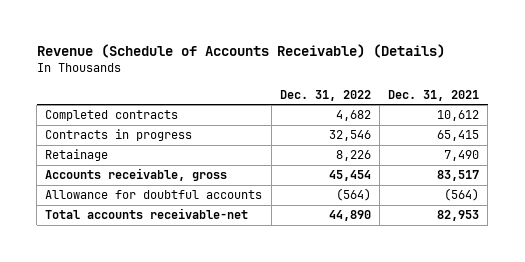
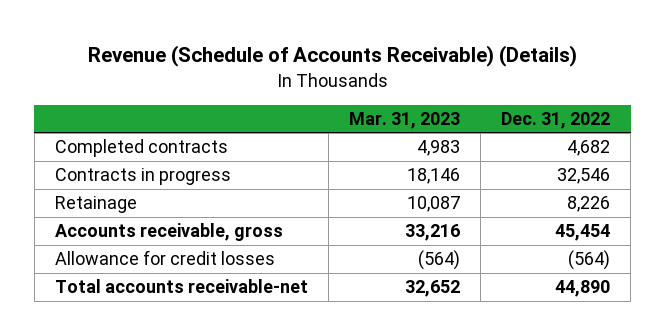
- | Dec. 31, 2022 | Dec. 31, 2021
+ | Mar. 31, 2023 | Dec. 31, 2022
- Allowance for doubtful accounts | (564) | (564)
+ Allowance for credit losses | (564) | (564)

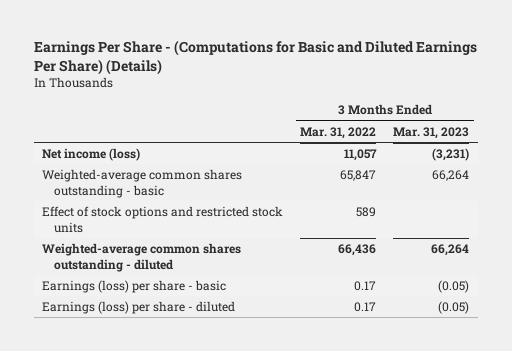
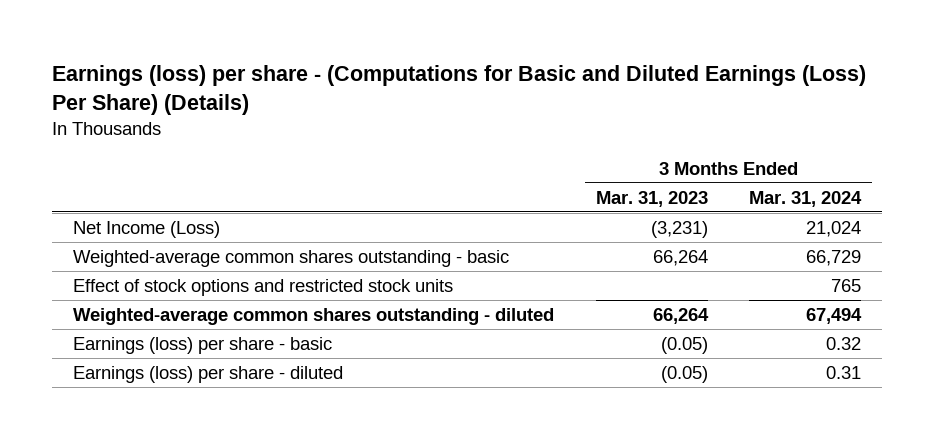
- Earnings Per Share - (Computations for Basic and Diluted Earnings Per Share) (Details)
+ Earnings (loss) per share - (Computations for Basic and Diluted Earnings (Loss) Per Share) (Details)
- | 3 Months Ended Mar. 31, 2022 | 3 Months Ended Mar. 31, 2023
+ | 3 Months Ended Mar. 31, 2023 | 3 Months Ended Mar. 31, 2024
- Net income (loss) | 11,057 | (3,231)
+ Net Income (Loss) | (3,231) | 21,024

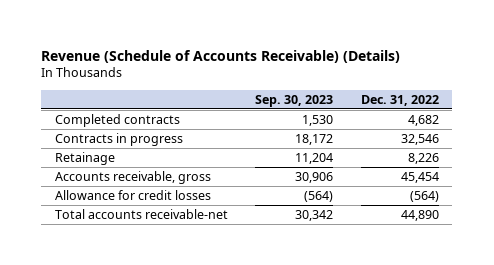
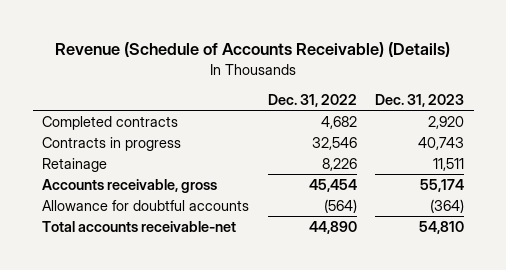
- | Sep. 30, 2023 | Dec. 31, 2022
+ | Dec. 31, 2022 | Dec. 31, 2023
- Allowance for credit losses | (564) | (564)
+ Allowance for doubtful accounts | (564) | (364)

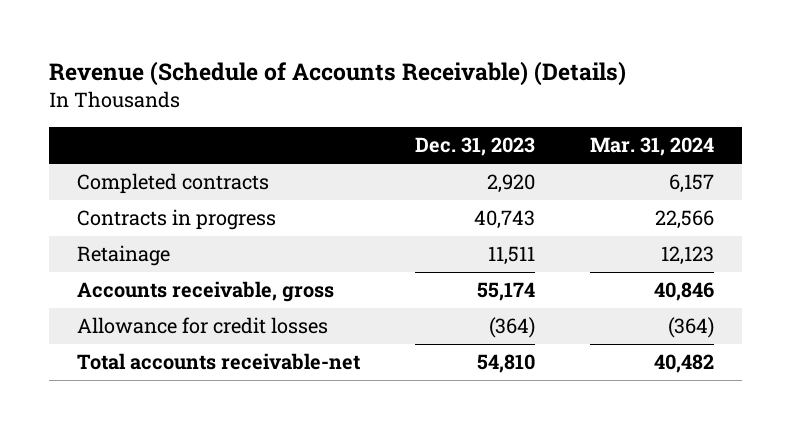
- | Dec. 31, 2022 | Dec. 31, 2023
+ | Dec. 31, 2023 | Mar. 31, 2024
- Allowance for doubtful accounts | (564) | (364)
+ Allowance for credit losses | (364) | (364)

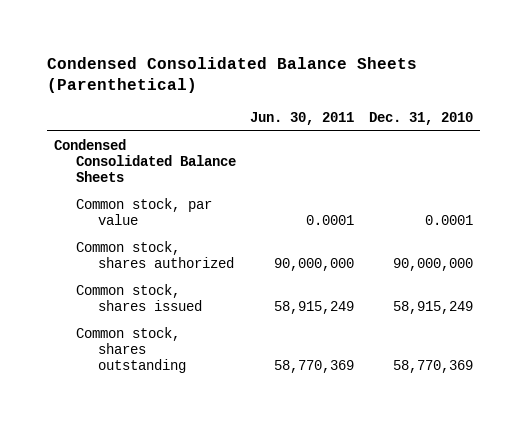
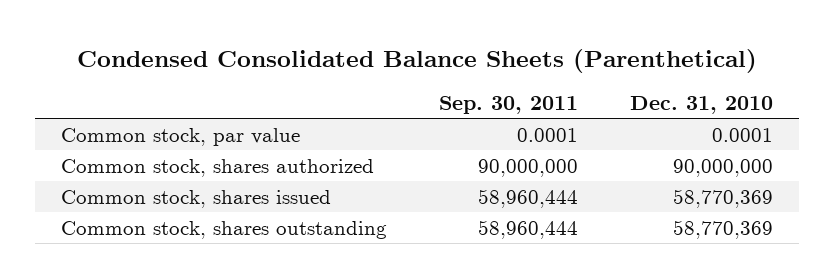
- | Jun. 30, 2011 | Dec. 31, 2010
+ | Sep. 30, 2011 | Dec. 31, 2010
- Condensed Consolidated Balance Sheets
- Common stock, shares issued | 58,915,249 | 58,915,249
+ Common stock, shares issued | 58,960,444 | 58,770,369

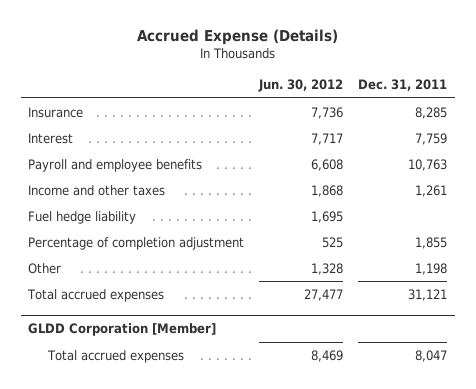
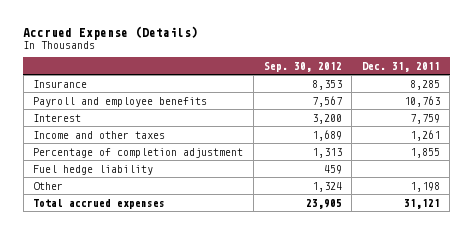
- | Jun. 30, 2012 | Dec. 31, 2011
+ | Sep. 30, 2012 | Dec. 31, 2011
moved down: Interest | 3,200 | 7,759
moved down: Fuel hedge liability | 459 |
- GLDD Corporation [Member]
- Total accrued expenses | 8,469 | 8,047

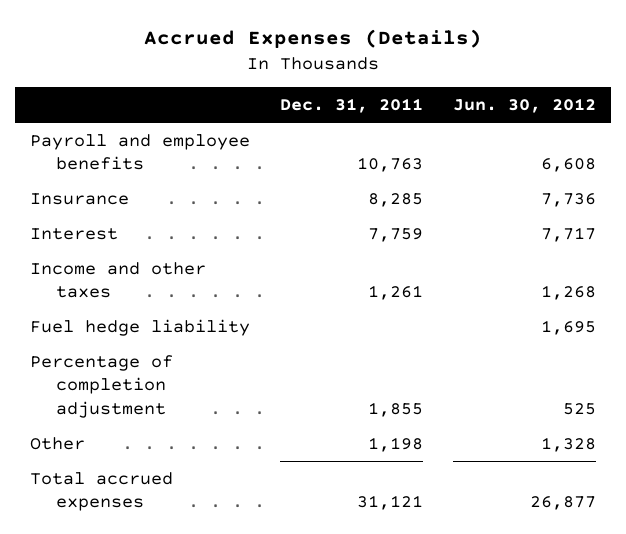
- Accrued Expense (Details)
+ Accrued Expenses (Details)
- | Sep. 30, 2012 | Dec. 31, 2011
+ | Dec. 31, 2011 | Jun. 30, 2012
moved down: Insurance | 8,285 | 7,736
moved down: Percentage of completion adjustment | 1,855 | 525

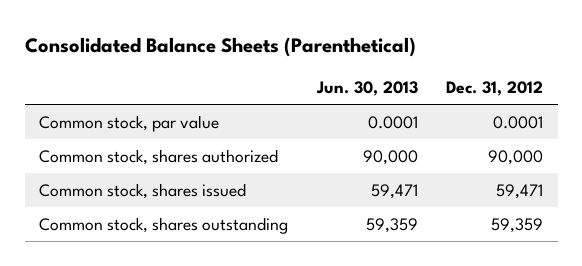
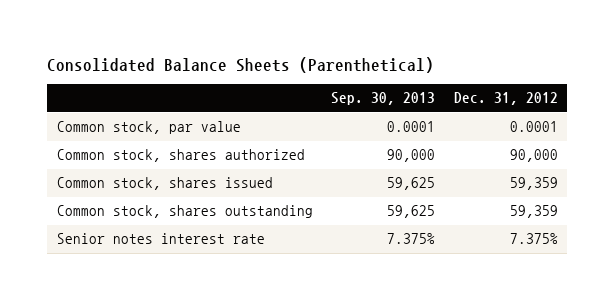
- | Jun. 30, 2013 | Dec. 31, 2012
+ | Sep. 30, 2013 | Dec. 31, 2012
- Common stock, shares issued | 59,471 | 59,471
+ Common stock, shares issued | 59,625 | 59,359
+ Senior notes interest rate | 7.375% | 7.375%

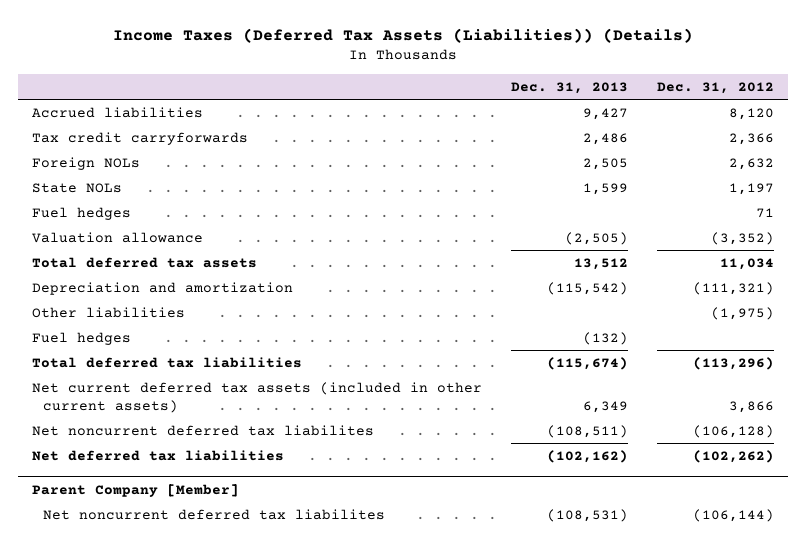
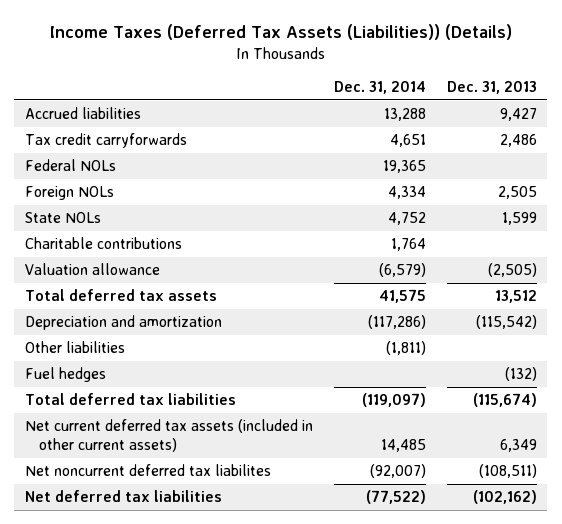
- | Dec. 31, 2013 | Dec. 31, 2012
+ | Dec. 31, 2014 | Dec. 31, 2013
+ Federal NOLs | 19,365 |
- Fuel hedges | | 71
+ Charitable contributions | 1,764 |
- Parent Company [Member]
- Net noncurrent deferred tax liabilites | (108,531) | (106,144)

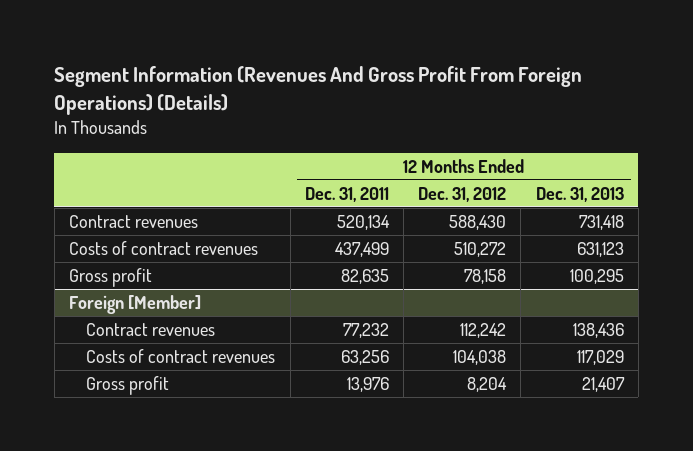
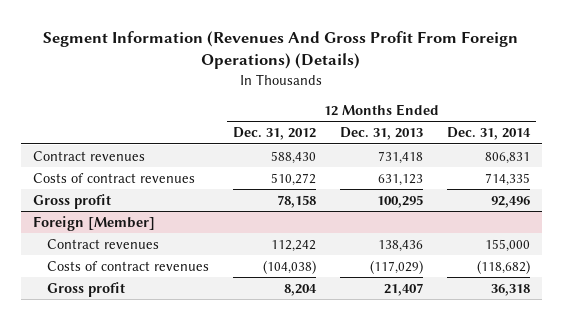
- | 12 Months Ended Dec. 31, 2011 | 12 Months Ended Dec. 31, 2012 | 12 Months Ended Dec. 31, 2013
+ | 12 Months Ended Dec. 31, 2012 | 12 Months Ended Dec. 31, 2013 | 12 Months Ended Dec. 31, 2014
@ Foreign [Member]
- Costs of contract revenues | 63,256 | 104,038 | 117,029
+ Costs of contract revenues | (104,038) | (117,029) | (118,682)

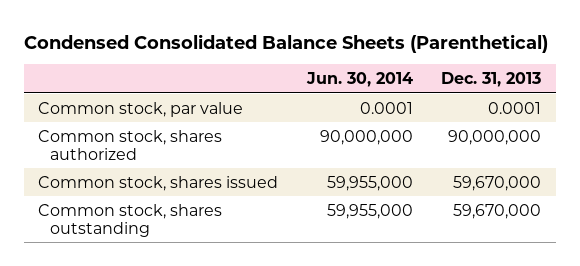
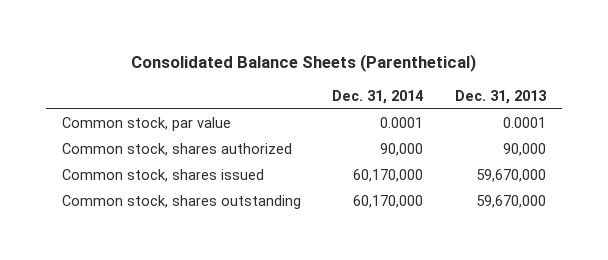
- Condensed Consolidated Balance Sheets (Parenthetical)
+ Consolidated Balance Sheets (Parenthetical)
- | Jun. 30, 2014 | Dec. 31, 2013
+ | Dec. 31, 2014 | Dec. 31, 2013
- Common stock, shares authorized | 90,000,000 | 90,000,000
+ Common stock, shares authorized | 90,000 | 90,000

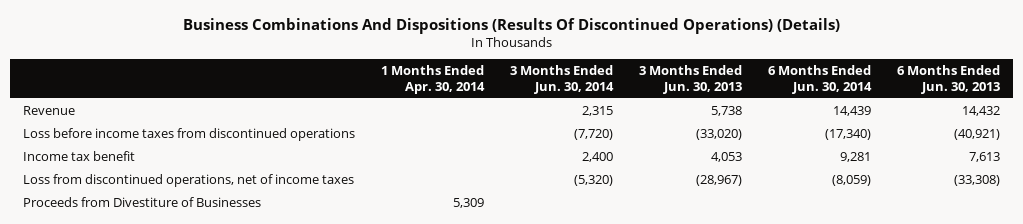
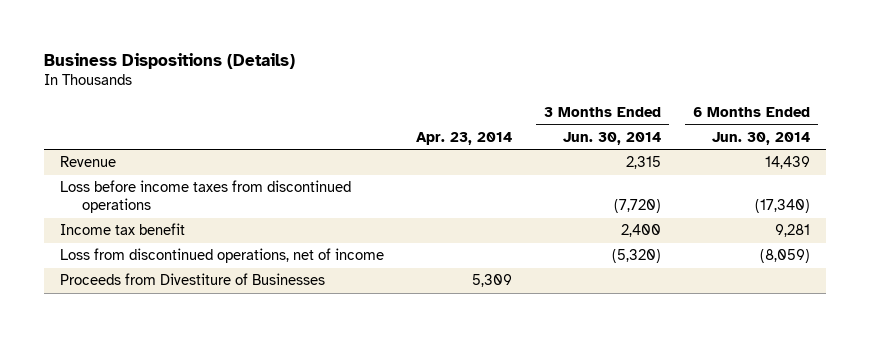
- Business Combinations And Dispositions (Results Of Discontinued Operations) (Details)
+ Business Dispositions (Details)
- | 1 Months Ended Apr. 30, 2014 | 3 Months Ended Jun. 30, 2014 | 3 Months Ended Jun. 30, 2013 | 6 Months Ended Jun. 30, 2014 | 6 Months Ended Jun. 30, 2013
+ | Apr. 23, 2014 | 3 Months Ended Jun. 30, 2014 | 6 Months Ended Jun. 30, 2014
- Loss from discontinued operations, net of income taxes | | (5,320) | (28,967) | (8,059) | (33,308)
+ Loss from discontinued operations, net of income | | (5,320) | (8,059)

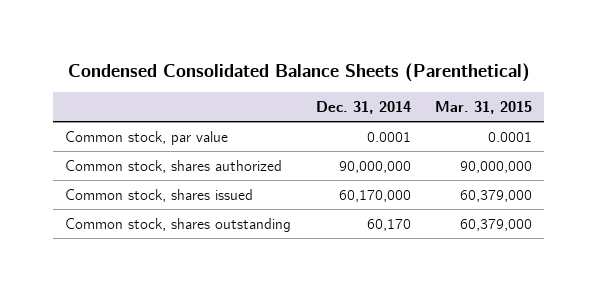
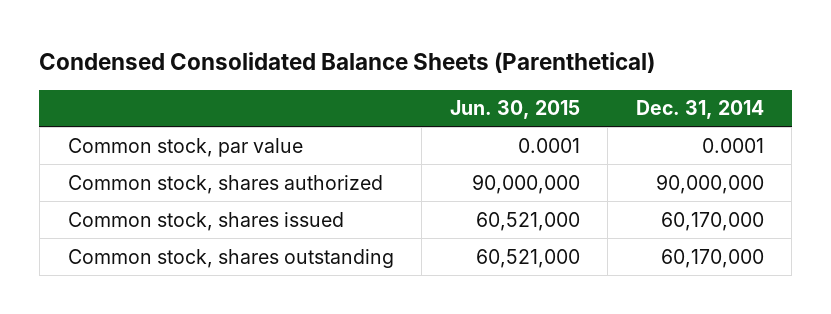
- | Dec. 31, 2014 | Mar. 31, 2015
+ | Jun. 30, 2015 | Dec. 31, 2014
- Common stock, shares outstanding | 60,170 | 60,379,000
+ Common stock, shares outstanding | 60,521,000 | 60,170,000

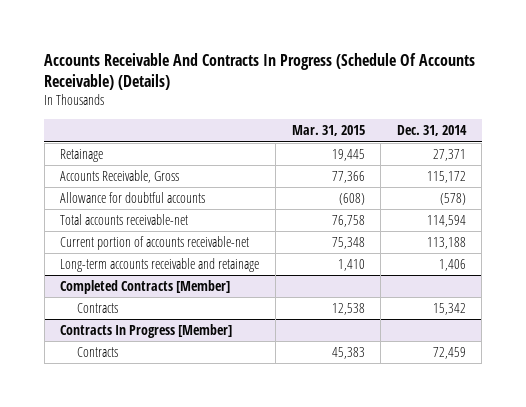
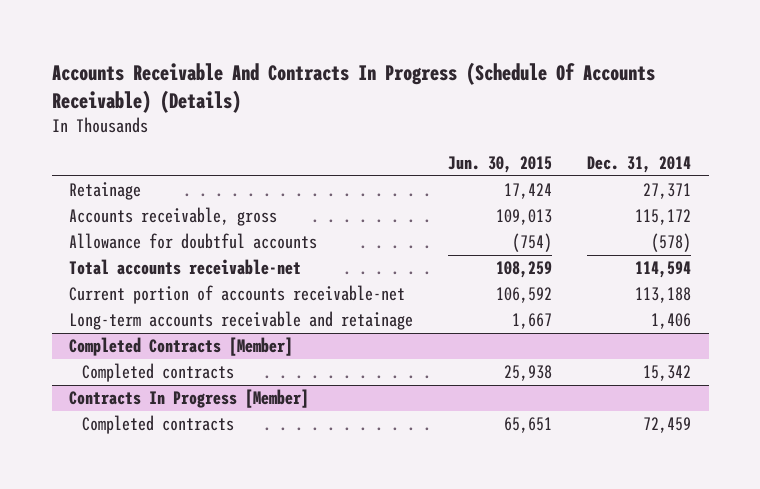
- | Mar. 31, 2015 | Dec. 31, 2014
+ | Jun. 30, 2015 | Dec. 31, 2014
- Accounts Receivable, Gross | 77,366 | 115,172
+ Accounts receivable, gross | 109,013 | 115,172
@ Completed Contracts [Member]
- Contracts | 12,538 | 15,342
+ Completed contracts | 25,938 | 15,342
@ Contracts In Progress [Member]
- Contracts | 45,383 | 72,459
+ Completed contracts | 65,651 | 72,459

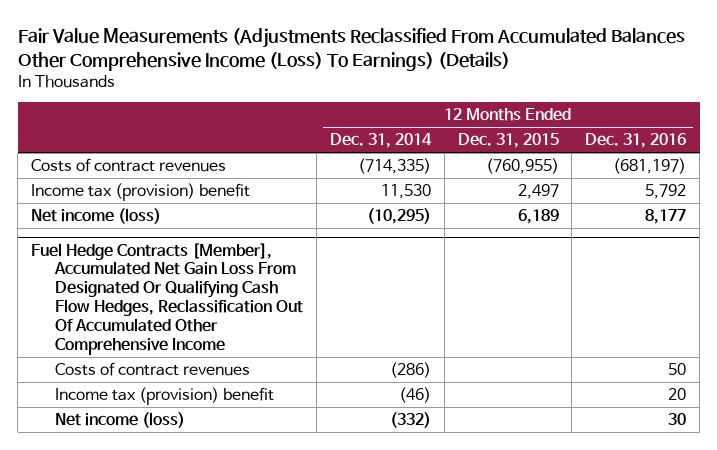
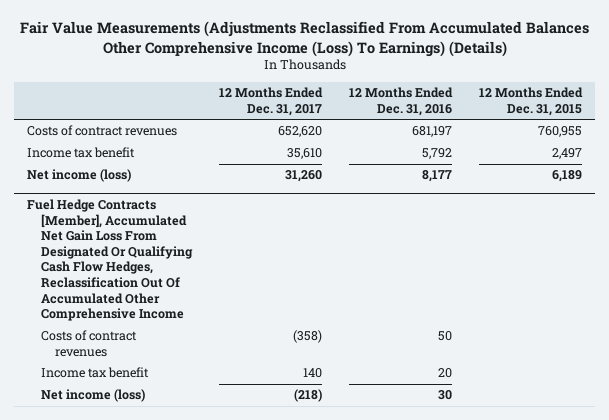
- | 12 Months Ended Dec. 31, 2014 | 12 Months Ended Dec. 31, 2015 | 12 Months Ended Dec. 31, 2016
+ | 12 Months Ended Dec. 31, 2017 | 12 Months Ended Dec. 31, 2016 | 12 Months Ended Dec. 31, 2015
- Costs of contract revenues | (714,335) | (760,955) | (681,197)
- Income tax (provision) benefit | 11,530 | 2,497 | 5,792
+ Costs of contract revenues | 652,620 | 681,197 | 760,955
+ Income tax benefit | 35,610 | 5,792 | 2,497
@ Fuel Hedge Contracts [Member], Accumulated Net Gain Loss From Designated Or Qualifying Cash Flow Hedges, Reclassification Out Of Accumulated Other Comprehensive Income
- Income tax (provision) benefit | (46) | | 20
+ Income tax benefit | 140 | 20 |

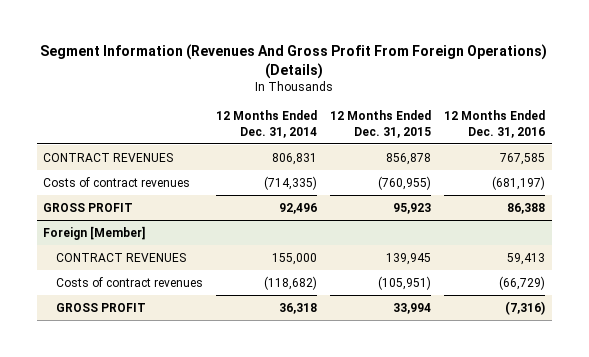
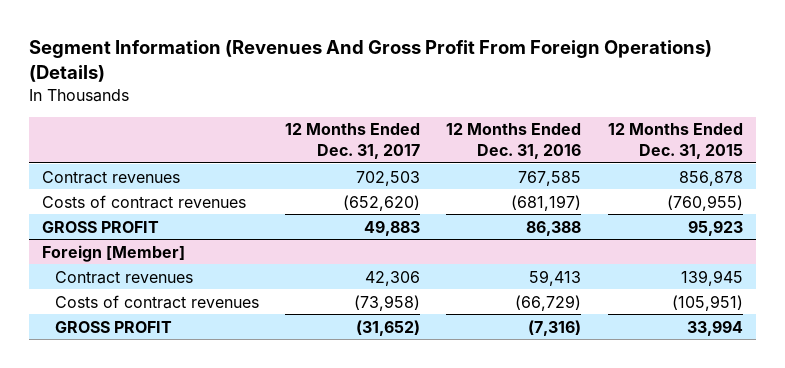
- | 12 Months Ended Dec. 31, 2014 | 12 Months Ended Dec. 31, 2015 | 12 Months Ended Dec. 31, 2016
+ | 12 Months Ended Dec. 31, 2017 | 12 Months Ended Dec. 31, 2016 | 12 Months Ended Dec. 31, 2015
- CONTRACT REVENUES | 806,831 | 856,878 | 767,585
+ Contract revenues | 702,503 | 767,585 | 856,878
@ Foreign [Member]
- CONTRACT REVENUES | 155,000 | 139,945 | 59,413
+ Contract revenues | 42,306 | 59,413 | 139,945

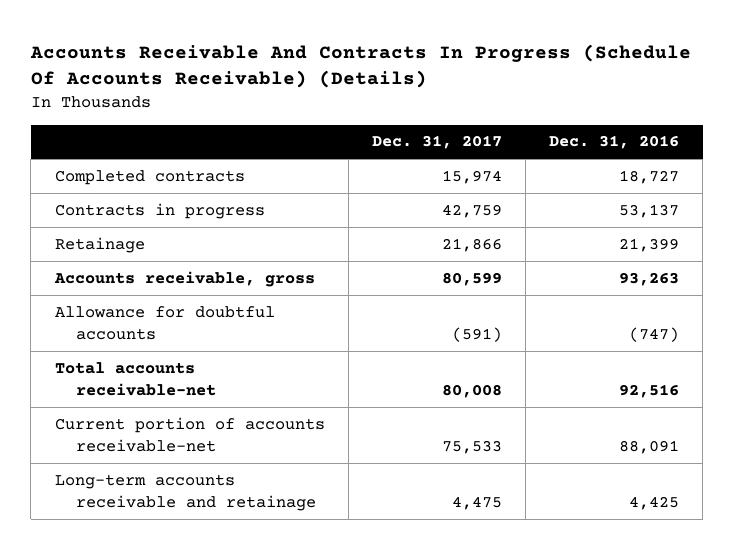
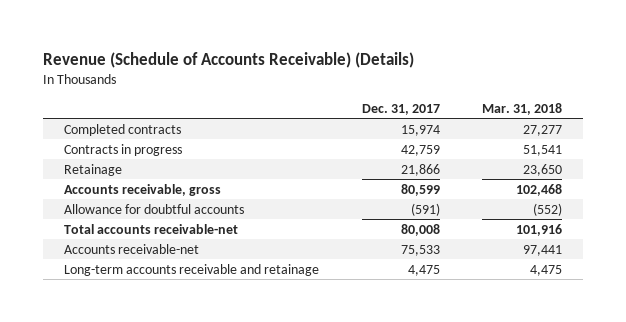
- Accounts Receivable And Contracts In Progress (Schedule Of Accounts Receivable) (Details)
+ Revenue (Schedule of Accounts Receivable) (Details)
- | Dec. 31, 2017 | Dec. 31, 2016
+ | Dec. 31, 2017 | Mar. 31, 2018
- Current portion of accounts receivable-net | 75,533 | 88,091
+ Accounts receivable-net | 75,533 | 97,441

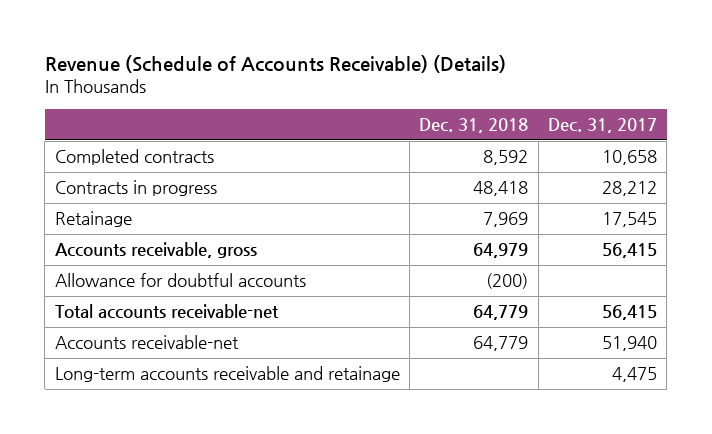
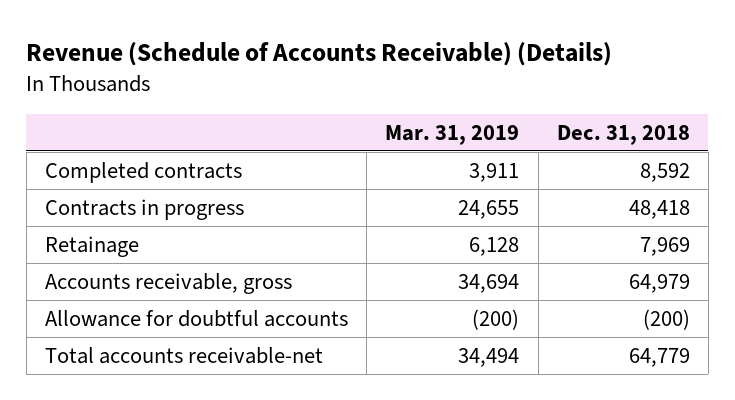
- | Dec. 31, 2018 | Dec. 31, 2017
+ | Mar. 31, 2019 | Dec. 31, 2018
- Accounts receivable-net | 64,779 | 51,940
- Long-term accounts receivable and retainage | | 4,475

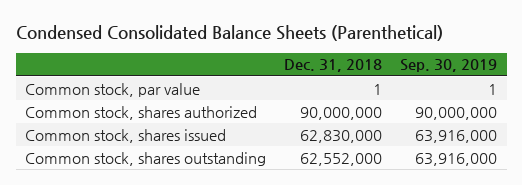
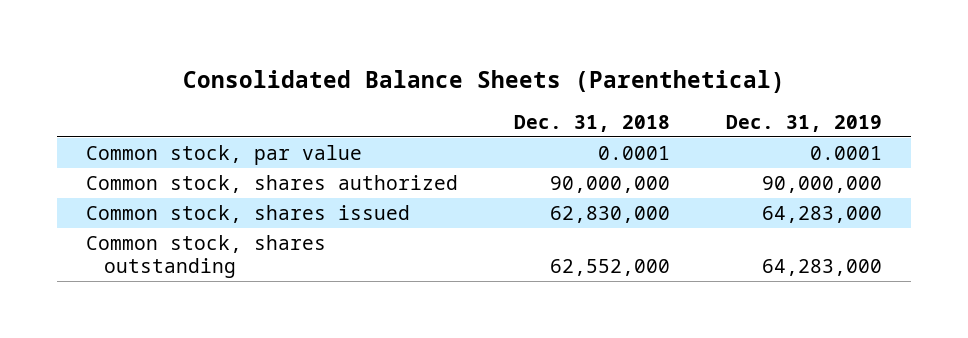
- Condensed Consolidated Balance Sheets (Parenthetical)
+ Consolidated Balance Sheets (Parenthetical)
- | Dec. 31, 2018 | Sep. 30, 2019
+ | Dec. 31, 2018 | Dec. 31, 2019
- Common stock, par value | 1 | 1
+ Common stock, par value | 0.0001 | 0.0001

